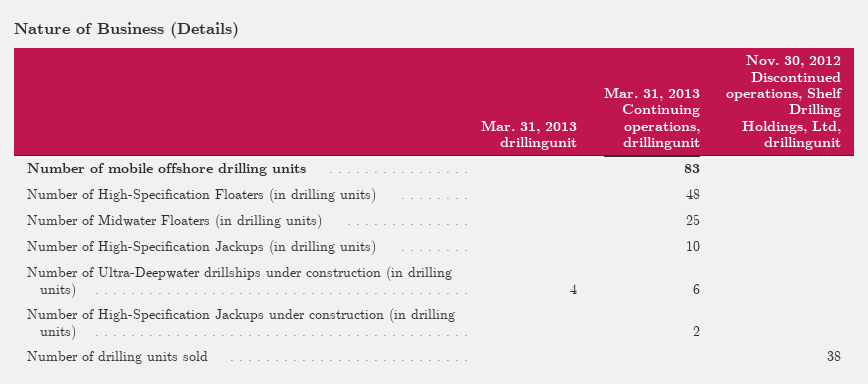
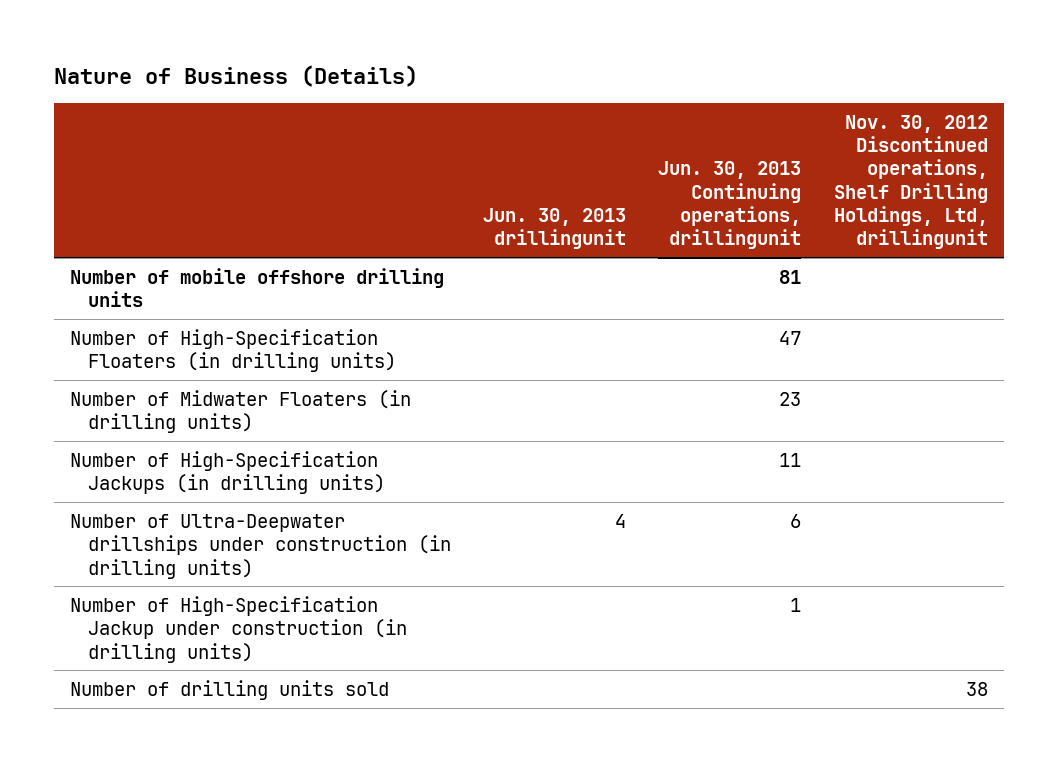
- | Mar. 31, 2013 drillingunit | Mar. 31, 2013 Continuing operations, drillingunit | Nov. 30, 2012 Discontinued operations, Shelf Drilling Holdings, Ltd, drillingunit
+ | Jun. 30, 2013 drillingunit | Jun. 30, 2013 Continuing operations, drillingunit | Nov. 30, 2012 Discontinued operations, Shelf Drilling Holdings, Ltd, drillingunit
- Number of High-Specification Jackups under construction (in drilling units) | | 2 |
+ Number of High-Specification Jackup under construction (in drilling units) | | 1 |

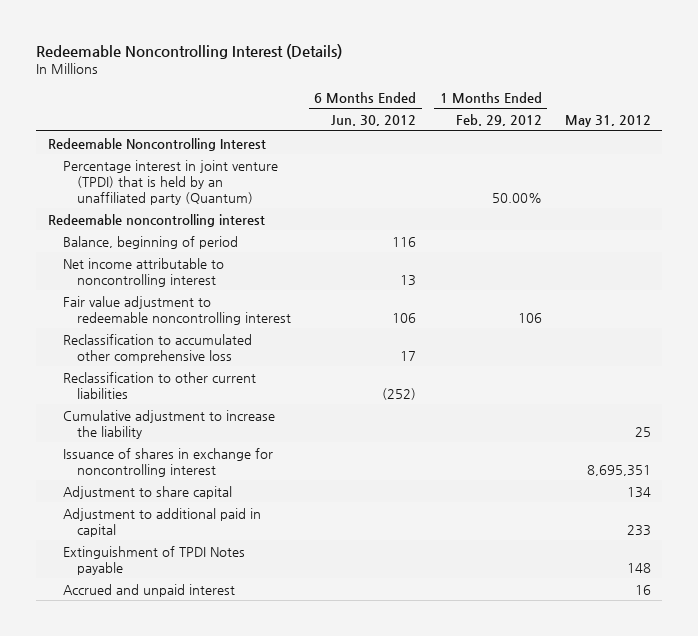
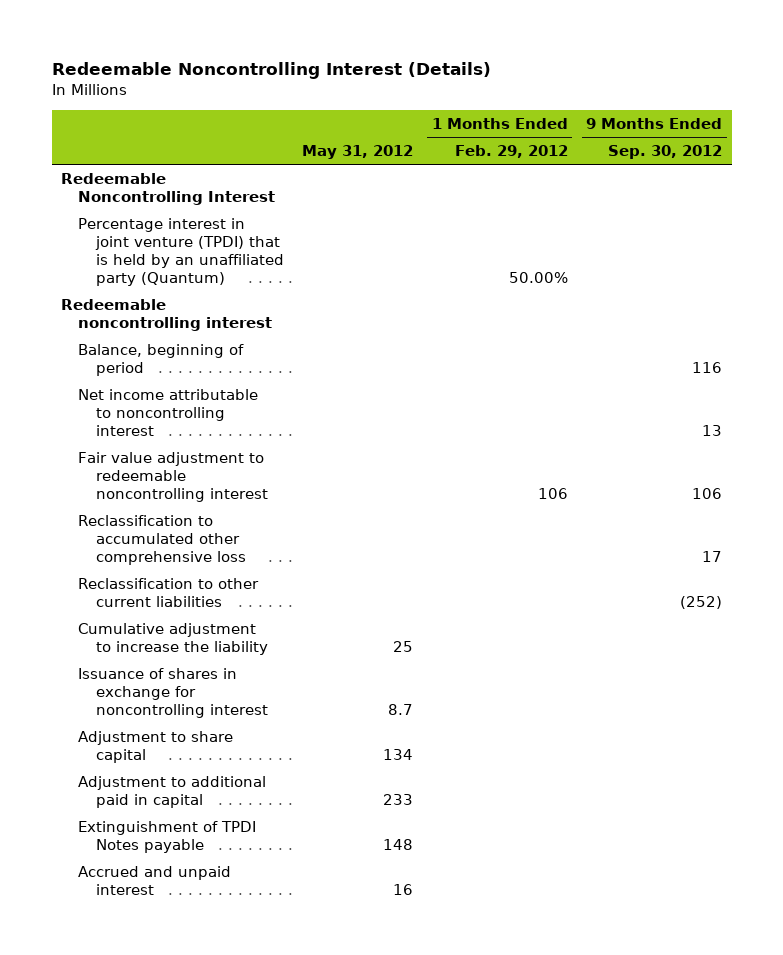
- | 6 Months Ended Jun. 30, 2012 | 1 Months Ended Feb. 29, 2012 | May 31, 2012
+ | May 31, 2012 | 1 Months Ended Feb. 29, 2012 | 9 Months Ended Sep. 30, 2012
- Issuance of shares in exchange for noncontrolling interest | | | 8,695,351
+ Issuance of shares in exchange for noncontrolling interest | 8.7 | |

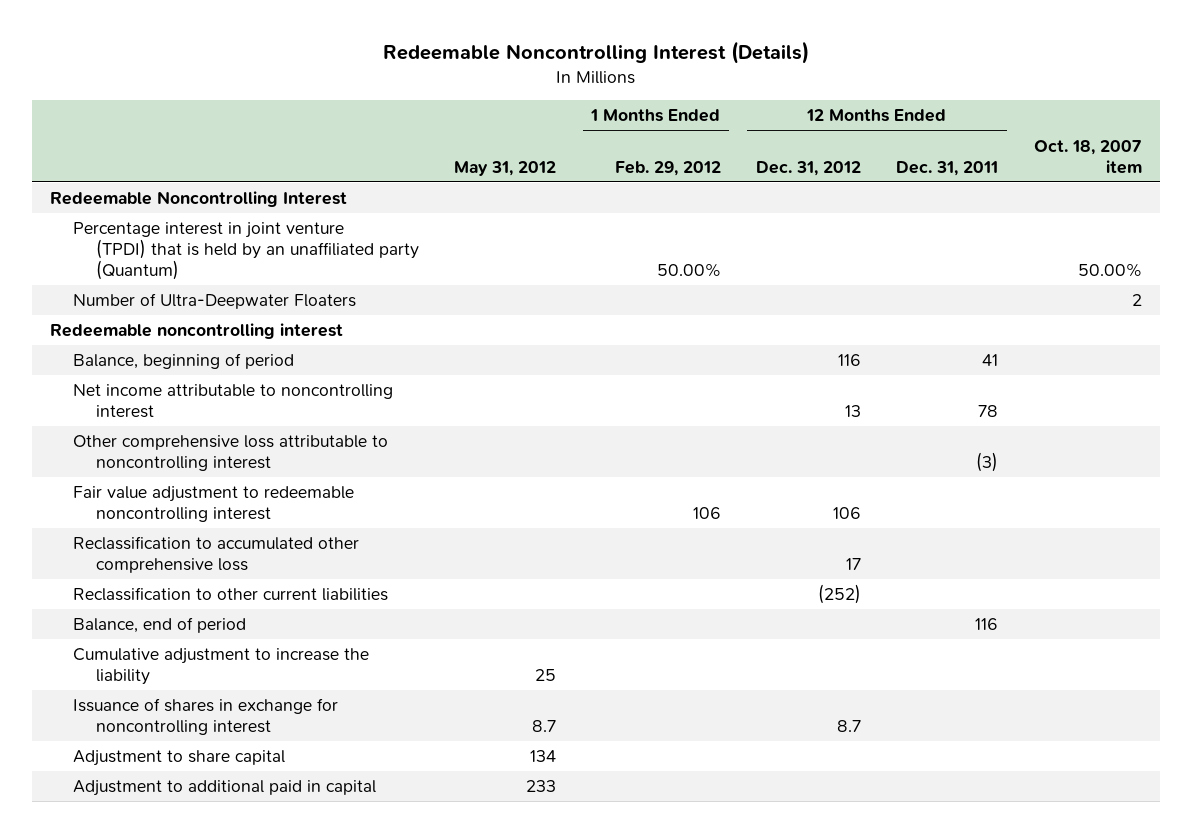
- | May 31, 2012 | 1 Months Ended Feb. 29, 2012 | 9 Months Ended Sep. 30, 2012
+ | May 31, 2012 | 1 Months Ended Feb. 29, 2012 | 12 Months Ended Dec. 31, 2012 | 12 Months Ended Dec. 31, 2011 | Oct. 18, 2007 item
+ Number of Ultra-Deepwater Floaters | | | | | 2
+ Other comprehensive loss attributable to noncontrolling interest | | | | (3) |
+ Balance, end of period | | | | 116 |
- Extinguishment of TPDI Notes payable | 148 | |
- Accrued and unpaid interest | 16 | |

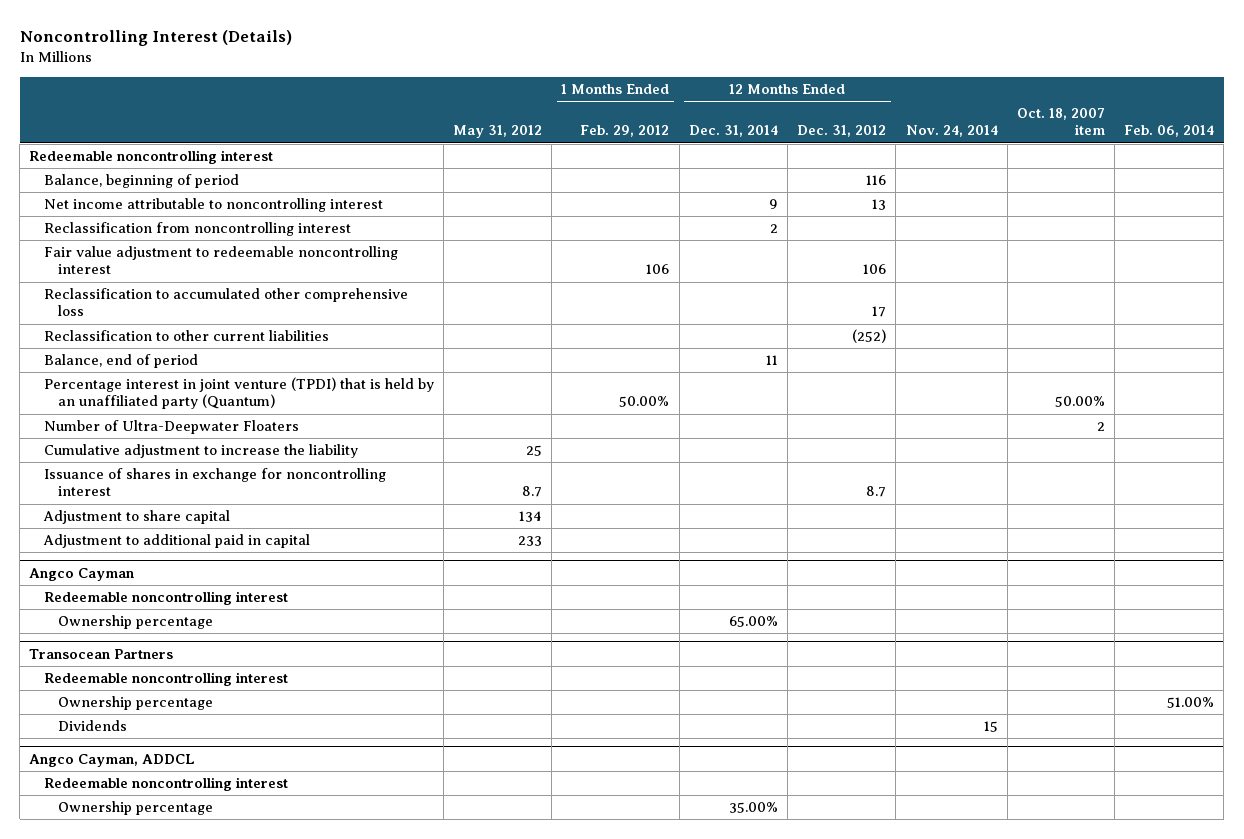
- Redeemable Noncontrolling Interest (Details)
+ Noncontrolling Interest (Details)
- | May 31, 2012 | 1 Months Ended Feb. 29, 2012 | 12 Months Ended Dec. 31, 2012 | 12 Months Ended Dec. 31, 2011 | Oct. 18, 2007 item
+ | May 31, 2012 | 1 Months Ended Feb. 29, 2012 | 12 Months Ended Dec. 31, 2014 | 12 Months Ended Dec. 31, 2012 | Nov. 24, 2014 | Oct. 18, 2007 item | Feb. 06, 2014
- Redeemable Noncontrolling Interest
- Other comprehensive loss attributable to noncontrolling interest | | | | (3) |
+ Reclassification from noncontrolling interest | | | 2 | | | |
moved down: Percentage interest in joint venture (TPDI) that is held by an unaffiliated party (Quantum) | | 50.00% | | | | 50.00% |
moved down: Number of Ultra-Deepwater Floaters | | | | | | 2 |
+ Angco Cayman
+ Redeemable noncontrolling interest
+ Ownership percentage | | | 65.00% | | | |
+ Transocean Partners
+ Redeemable noncontrolling interest
+ Ownership percentage | | | | | | | 51.00%
+ Dividends | | | | | 15 | |
+ Angco Cayman, ADDCL
+ Redeemable noncontrolling interest
+ Ownership percentage | | | 35.00% | | | |

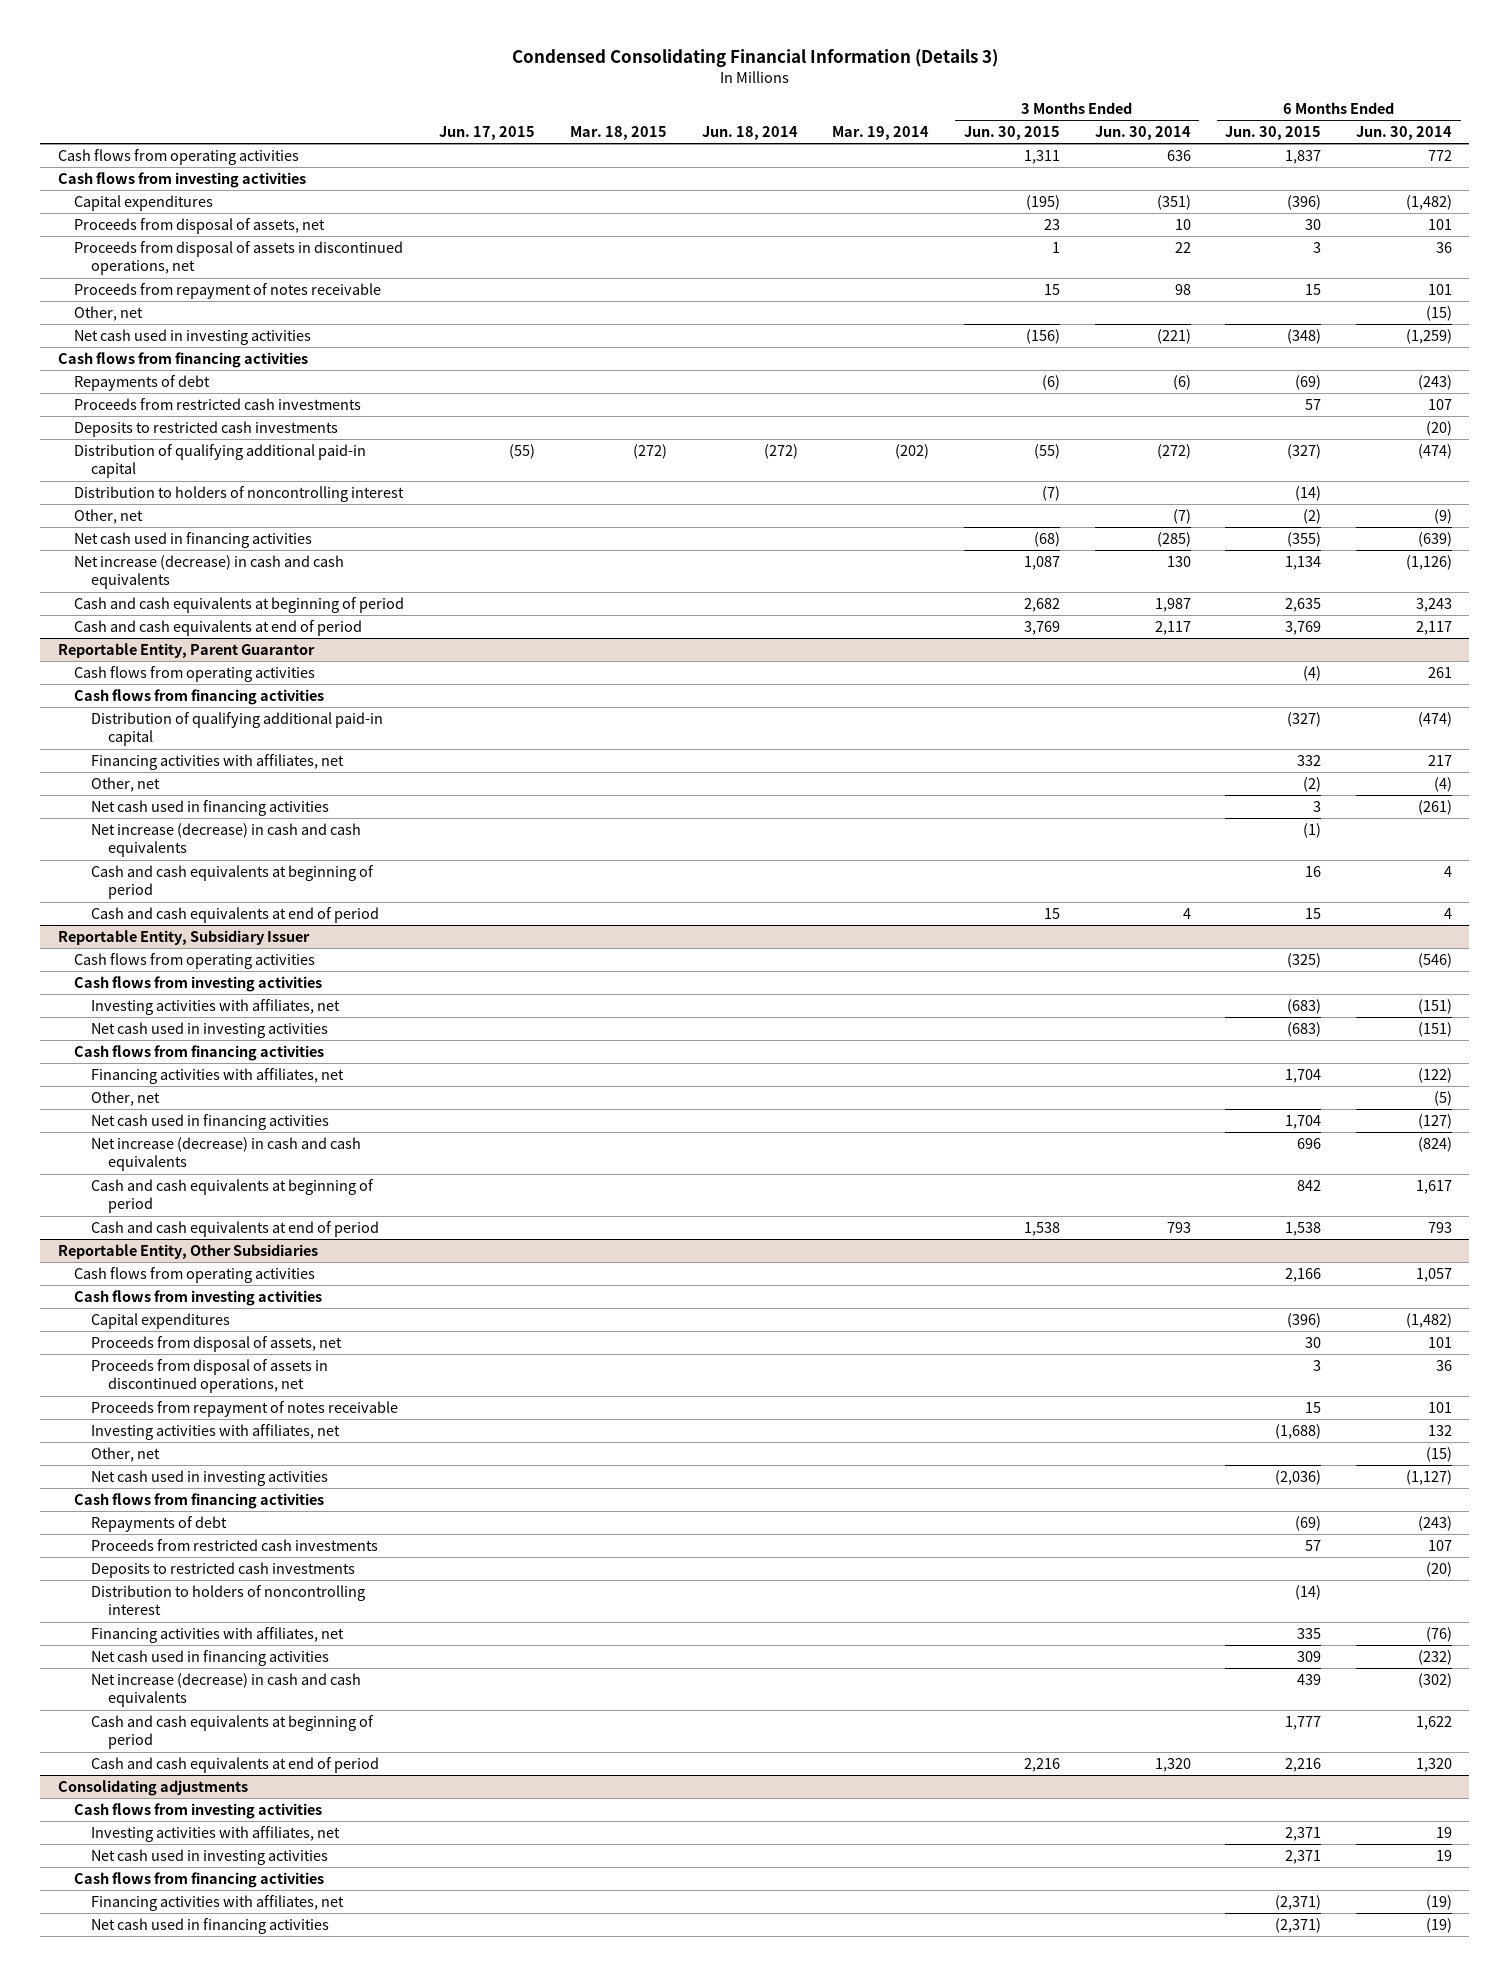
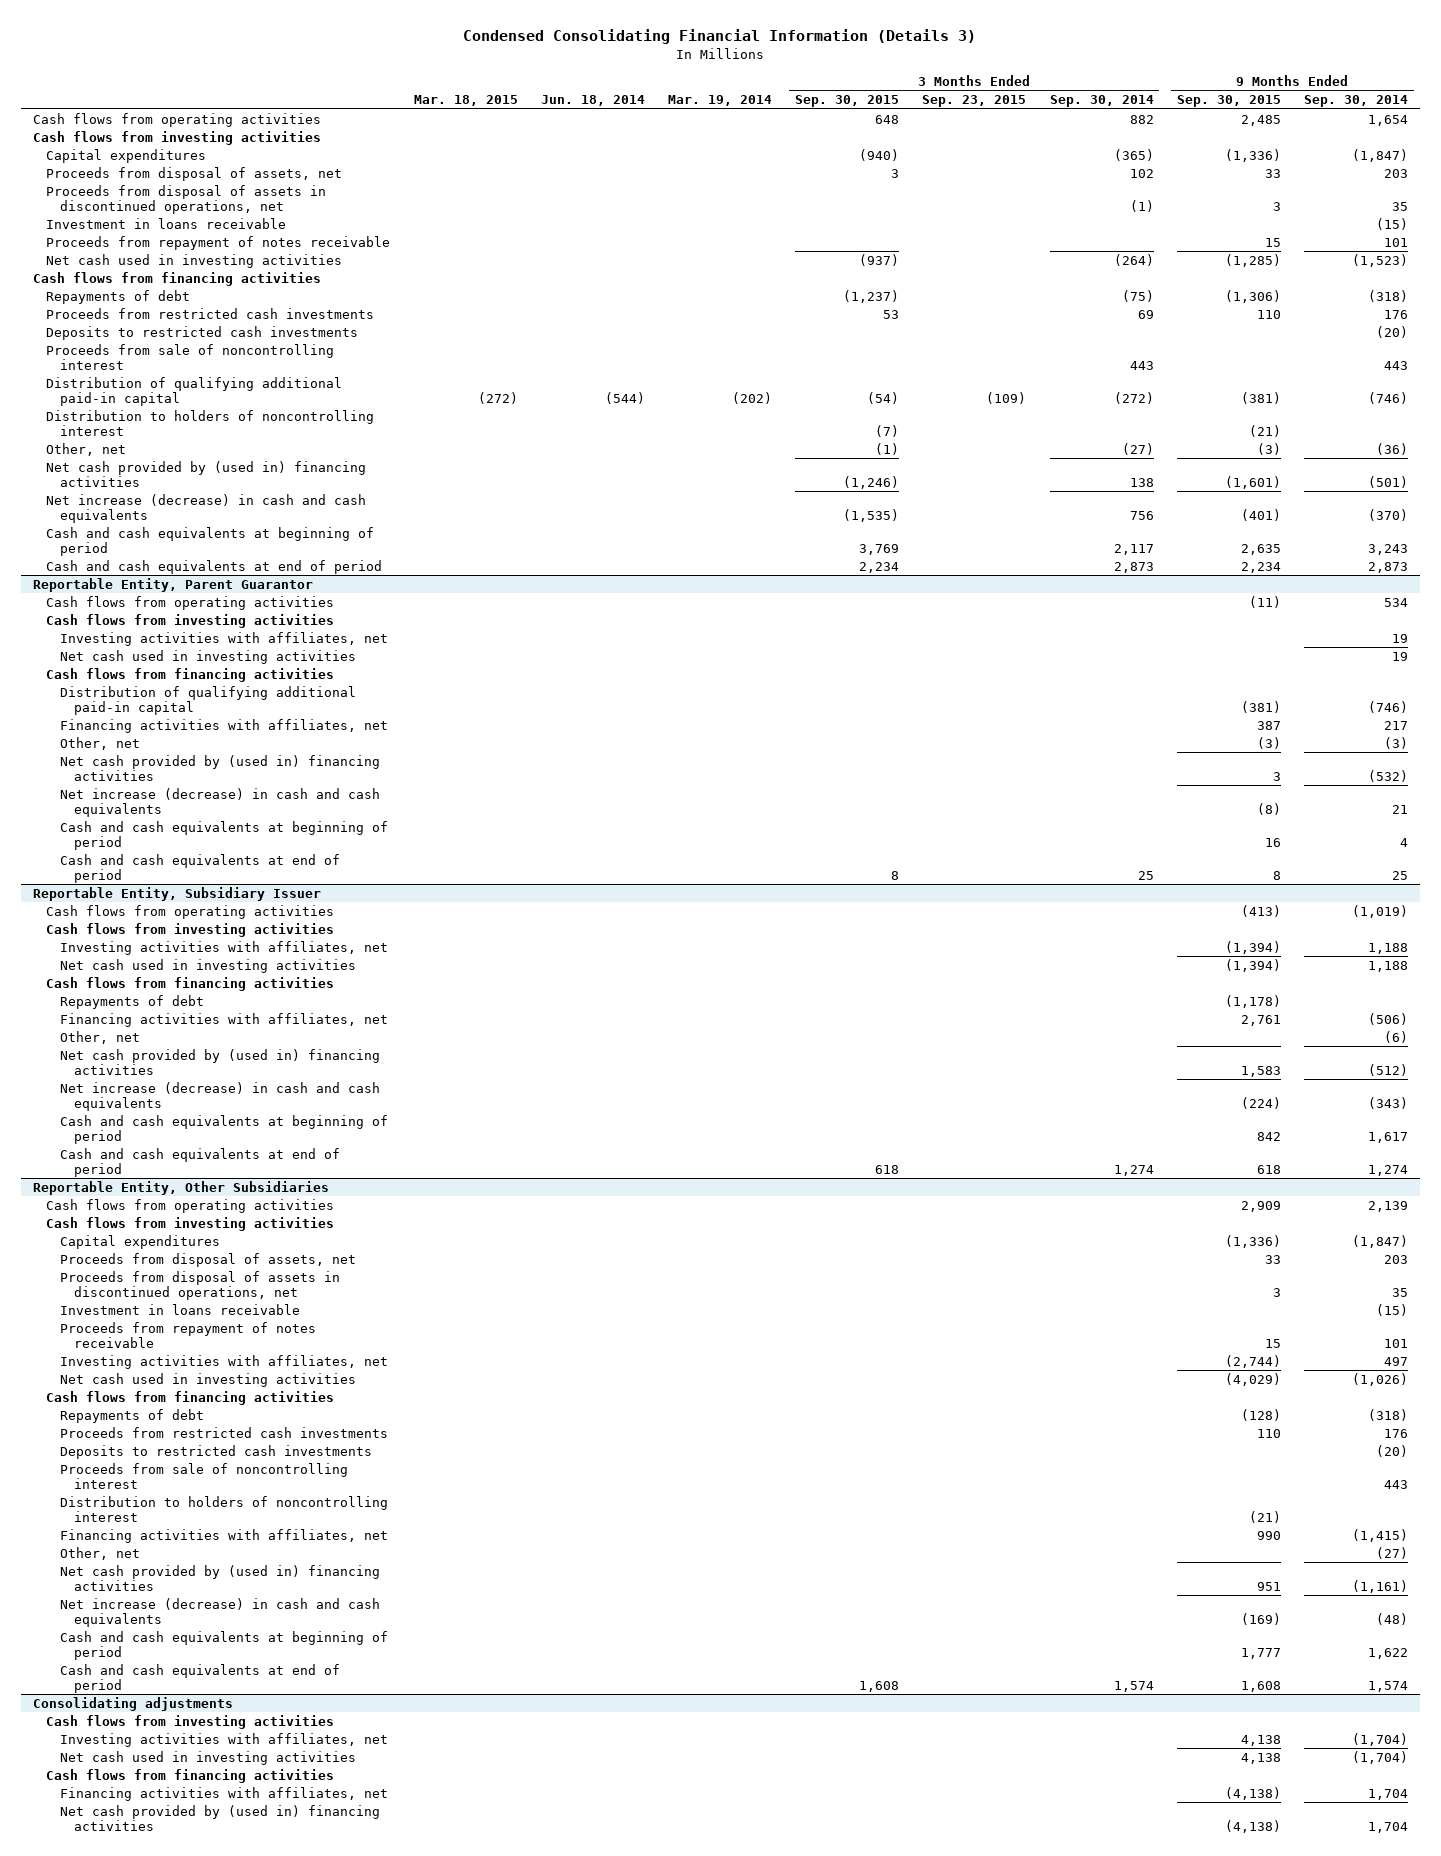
- | Jun. 17, 2015 | Mar. 18, 2015 | Jun. 18, 2014 | Mar. 19, 2014 | 3 Months Ended Jun. 30, 2015 | 3 Months Ended Jun. 30, 2014 | 6 Months Ended Jun. 30, 2015 | 6 Months Ended Jun. 30, 2014
+ | Mar. 18, 2015 | Jun. 18, 2014 | Mar. 19, 2014 | 3 Months Ended Sep. 30, 2015 | 3 Months Ended Sep. 23, 2015 | 3 Months Ended Sep. 30, 2014 | 9 Months Ended Sep. 30, 2015 | 9 Months Ended Sep. 30, 2014
+ Investment in loans receivable | | | | | | | | (15)
- Other, net | | | | | | | | (15)
- Distribution of qualifying additional paid-in capital | (55) | (272) | (272) | (202) | (55) | (272) | (327) | (474)
+ Proceeds from sale of noncontrolling interest | | | | | | 443 | | 443
+ Distribution of qualifying additional paid-in capital | (272) | (544) | (202) | (54) | (109) | (272) | (381) | (746)
- Net cash used in financing activities | | | | | (68) | (285) | (355) | (639)
+ Net cash provided by (used in) financing activities | | | | (1,246) | | 138 | (1,601) | (501)
@ Reportable Entity, Parent Guarantor
+ Cash flows from investing activities
+ Investing activities with affiliates, net | | | | | | | | 19
+ Net cash used in investing activities | | | | | | | | 19
- Net cash used in financing activities | | | | | | | 3 | (261)
+ Net cash provided by (used in) financing activities | | | | | | | 3 | (532)
@ Reportable Entity, Subsidiary Issuer
+ Repayments of debt | | | | | | | (1,178) |
- Net cash used in financing activities | | | | | | | 1,704 | (127)
+ Net cash provided by (used in) financing activities | | | | | | | 1,583 | (512)
@ Reportable Entity, Other Subsidiaries
+ Investment in loans receivable | | | | | | | | (15)
+ Proceeds from sale of noncontrolling interest | | | | | | | | 443
- Net cash used in financing activities | | | | | | | 309 | (232)
moved down: Other, net | | | | | | | | (27)
+ Net cash provided by (used in) financing activities | | | | | | | 951 | (1,161)
@ Consolidating adjustments
- Net cash used in financing activities | | | | | | | (2,371) | (19)
+ Net cash provided by (used in) financing activities | | | | | | | (4,138) | 1,704

